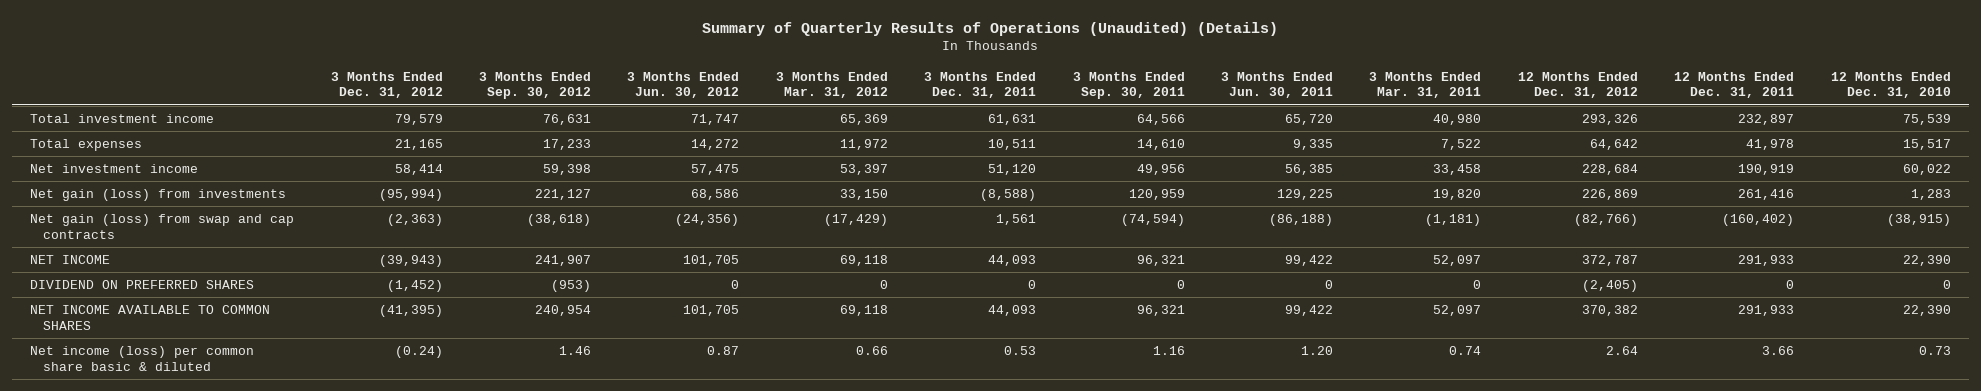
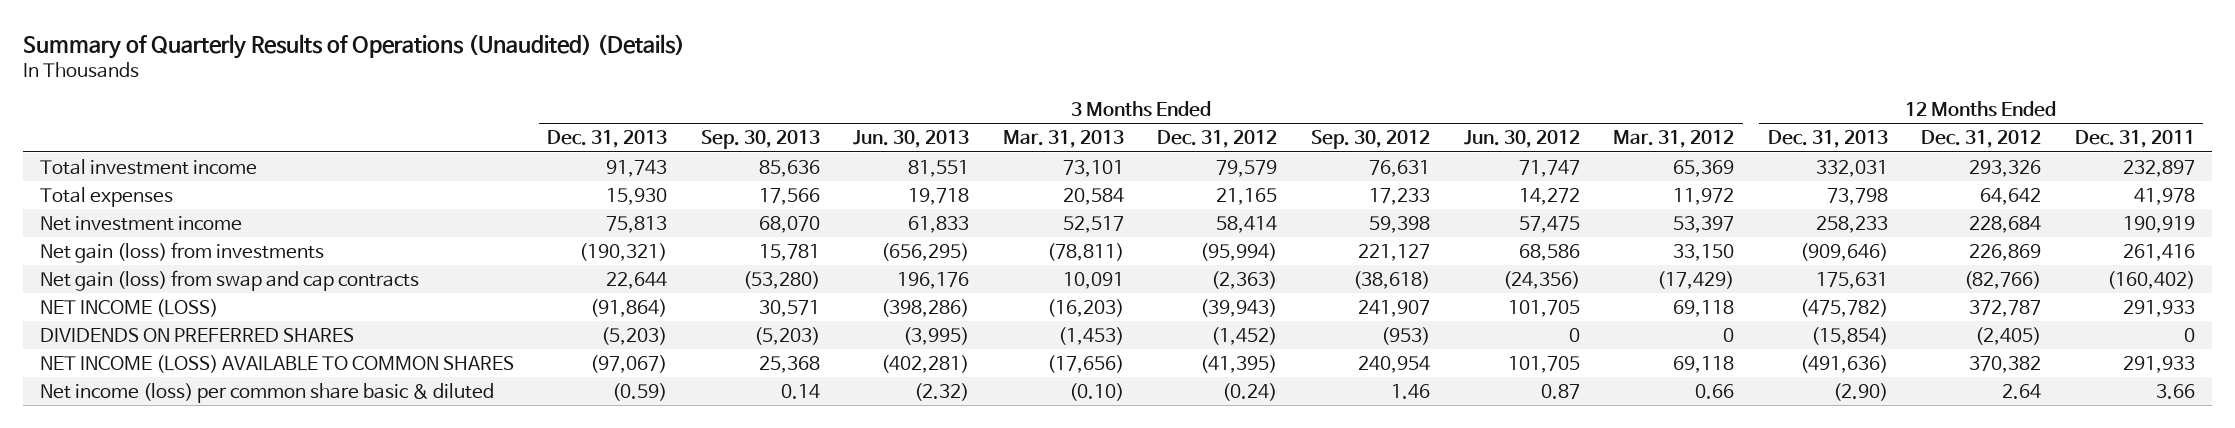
- | 3 Months Ended Dec. 31, 2012 | 3 Months Ended Sep. 30, 2012 | 3 Months Ended Jun. 30, 2012 | 3 Months Ended Mar. 31, 2012 | 3 Months Ended Dec. 31, 2011 | 3 Months Ended Sep. 30, 2011 | 3 Months Ended Jun. 30, 2011 | 3 Months Ended Mar. 31, 2011 | 12 Months Ended Dec. 31, 2012 | 12 Months Ended Dec. 31, 2011 | 12 Months Ended Dec. 31, 2010
+ | 3 Months Ended Dec. 31, 2013 | 3 Months Ended Sep. 30, 2013 | 3 Months Ended Jun. 30, 2013 | 3 Months Ended Mar. 31, 2013 | 3 Months Ended Dec. 31, 2012 | 3 Months Ended Sep. 30, 2012 | 3 Months Ended Jun. 30, 2012 | 3 Months Ended Mar. 31, 2012 | 12 Months Ended Dec. 31, 2013 | 12 Months Ended Dec. 31, 2012 | 12 Months Ended Dec. 31, 2011
- NET INCOME | (39,943) | 241,907 | 101,705 | 69,118 | 44,093 | 96,321 | 99,422 | 52,097 | 372,787 | 291,933 | 22,390
- DIVIDEND ON PREFERRED SHARES | (1,452) | (953) | 0 | 0 | 0 | 0 | 0 | 0 | (2,405) | 0 | 0
- NET INCOME AVAILABLE TO COMMON SHARES | (41,395) | 240,954 | 101,705 | 69,118 | 44,093 | 96,321 | 99,422 | 52,097 | 370,382 | 291,933 | 22,390
+ NET INCOME (LOSS) | (91,864) | 30,571 | (398,286) | (16,203) | (39,943) | 241,907 | 101,705 | 69,118 | (475,782) | 372,787 | 291,933
+ DIVIDENDS ON PREFERRED SHARES | (5,203) | (5,203) | (3,995) | (1,453) | (1,452) | (953) | 0 | 0 | (15,854) | (2,405) | 0
+ NET INCOME (LOSS) AVAILABLE TO COMMON SHARES | (97,067) | 25,368 | (402,281) | (17,656) | (41,395) | 240,954 | 101,705 | 69,118 | (491,636) | 370,382 | 291,933

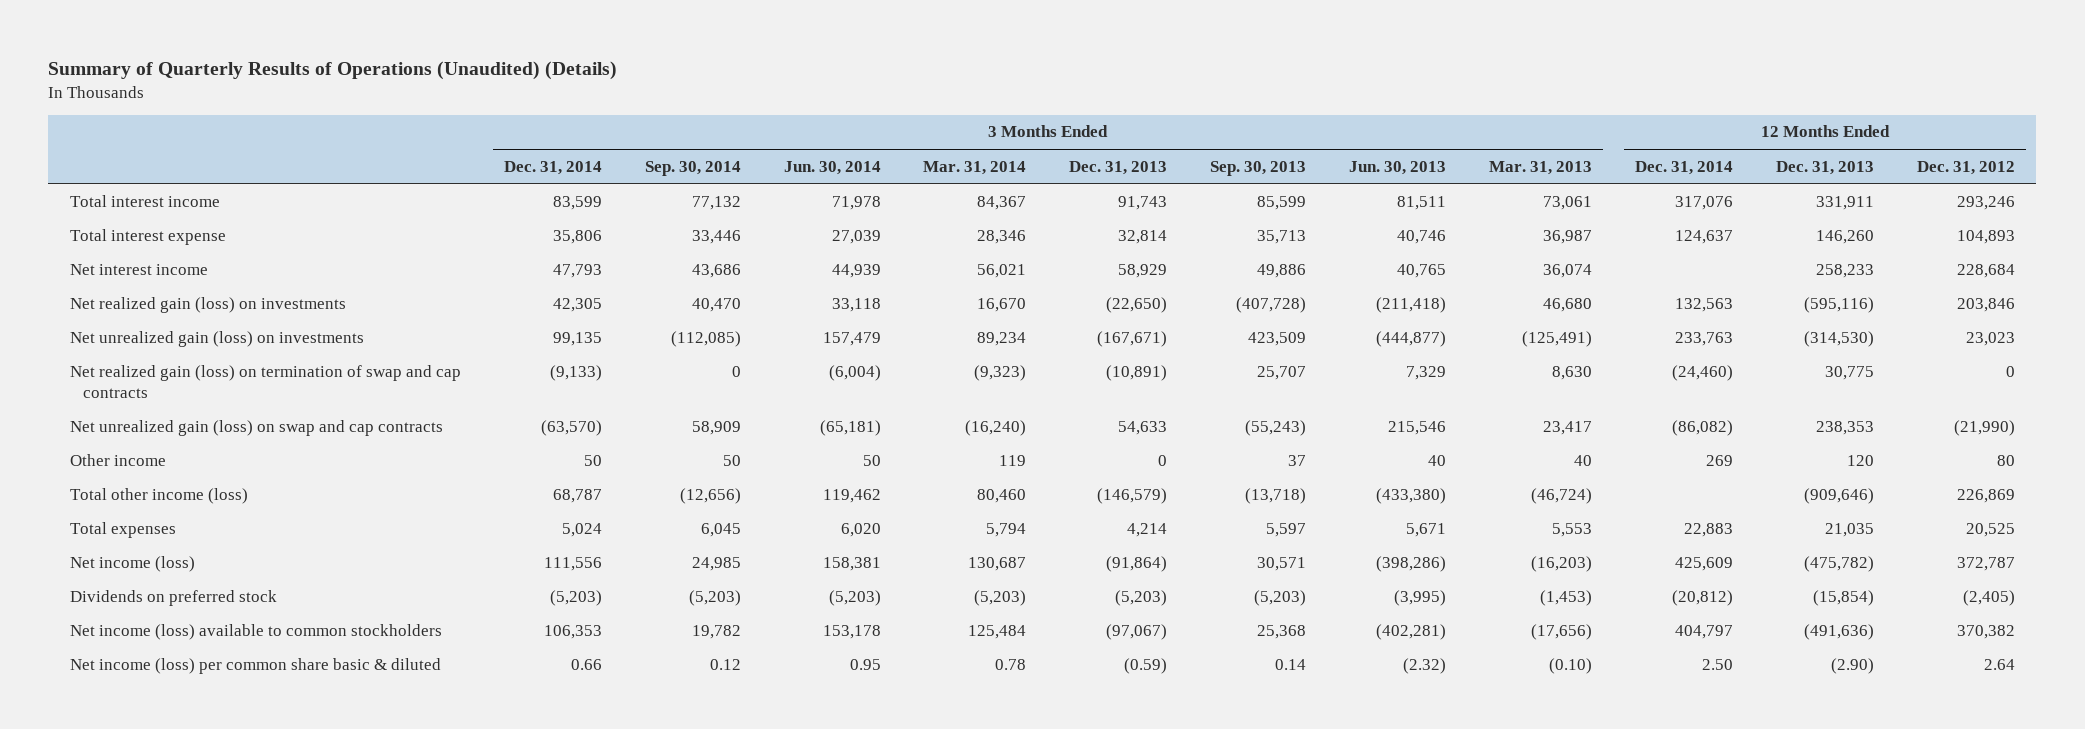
- | 3 Months Ended Dec. 31, 2013 | 3 Months Ended Sep. 30, 2013 | 3 Months Ended Jun. 30, 2013 | 3 Months Ended Mar. 31, 2013 | 3 Months Ended Dec. 31, 2012 | 3 Months Ended Sep. 30, 2012 | 3 Months Ended Jun. 30, 2012 | 3 Months Ended Mar. 31, 2012 | 12 Months Ended Dec. 31, 2013 | 12 Months Ended Dec. 31, 2012 | 12 Months Ended Dec. 31, 2011
+ | 3 Months Ended Dec. 31, 2014 | 3 Months Ended Sep. 30, 2014 | 3 Months Ended Jun. 30, 2014 | 3 Months Ended Mar. 31, 2014 | 3 Months Ended Dec. 31, 2013 | 3 Months Ended Sep. 30, 2013 | 3 Months Ended Jun. 30, 2013 | 3 Months Ended Mar. 31, 2013 | 12 Months Ended Dec. 31, 2014 | 12 Months Ended Dec. 31, 2013 | 12 Months Ended Dec. 31, 2012
- Total investment income | 91,743 | 85,636 | 81,551 | 73,101 | 79,579 | 76,631 | 71,747 | 65,369 | 332,031 | 293,326 | 232,897
- Total expenses | 15,930 | 17,566 | 19,718 | 20,584 | 21,165 | 17,233 | 14,272 | 11,972 | 73,798 | 64,642 | 41,978
- Net investment income | 75,813 | 68,070 | 61,833 | 52,517 | 58,414 | 59,398 | 57,475 | 53,397 | 258,233 | 228,684 | 190,919
- Net gain (loss) from investments | (190,321) | 15,781 | (656,295) | (78,811) | (95,994) | 221,127 | 68,586 | 33,150 | (909,646) | 226,869 | 261,416
- Net gain (loss) from swap and cap contracts | 22,644 | (53,280) | 196,176 | 10,091 | (2,363) | (38,618) | (24,356) | (17,429) | 175,631 | (82,766) | (160,402)
- NET INCOME (LOSS) | (91,864) | 30,571 | (398,286) | (16,203) | (39,943) | 241,907 | 101,705 | 69,118 | (475,782) | 372,787 | 291,933
- DIVIDENDS ON PREFERRED SHARES | (5,203) | (5,203) | (3,995) | (1,453) | (1,452) | (953) | 0 | 0 | (15,854) | (2,405) | 0
- NET INCOME (LOSS) AVAILABLE TO COMMON SHARES | (97,067) | 25,368 | (402,281) | (17,656) | (41,395) | 240,954 | 101,705 | 69,118 | (491,636) | 370,382 | 291,933
+ Total interest income | 83,599 | 77,132 | 71,978 | 84,367 | 91,743 | 85,599 | 81,511 | 73,061 | 317,076 | 331,911 | 293,246
+ Total interest expense | 35,806 | 33,446 | 27,039 | 28,346 | 32,814 | 35,713 | 40,746 | 36,987 | 124,637 | 146,260 | 104,893
+ Net interest income | 47,793 | 43,686 | 44,939 | 56,021 | 58,929 | 49,886 | 40,765 | 36,074 | | 258,233 | 228,684
+ Net realized gain (loss) on investments | 42,305 | 40,470 | 33,118 | 16,670 | (22,650) | (407,728) | (211,418) | 46,680 | 132,563 | (595,116) | 203,846
+ Net unrealized gain (loss) on investments | 99,135 | (112,085) | 157,479 | 89,234 | (167,671) | 423,509 | (444,877) | (125,491) | 233,763 | (314,530) | 23,023
+ Net realized gain (loss) on termination of swap and cap contracts | (9,133) | 0 | (6,004) | (9,323) | (10,891) | 25,707 | 7,329 | 8,630 | (24,460) | 30,775 | 0
+ Net unrealized gain (loss) on swap and cap contracts | (63,570) | 58,909 | (65,181) | (16,240) | 54,633 | (55,243) | 215,546 | 23,417 | (86,082) | 238,353 | (21,990)
+ Other income | 50 | 50 | 50 | 119 | 0 | 37 | 40 | 40 | 269 | 120 | 80
+ Total other income (loss) | 68,787 | (12,656) | 119,462 | 80,460 | (146,579) | (13,718) | (433,380) | (46,724) | | (909,646) | 226,869
+ Total expenses | 5,024 | 6,045 | 6,020 | 5,794 | 4,214 | 5,597 | 5,671 | 5,553 | 22,883 | 21,035 | 20,525
+ Net income (loss) | 111,556 | 24,985 | 158,381 | 130,687 | (91,864) | 30,571 | (398,286) | (16,203) | 425,609 | (475,782) | 372,787
+ Dividends on preferred stock | (5,203) | (5,203) | (5,203) | (5,203) | (5,203) | (5,203) | (3,995) | (1,453) | (20,812) | (15,854) | (2,405)
+ Net income (loss) available to common stockholders | 106,353 | 19,782 | 153,178 | 125,484 | (97,067) | 25,368 | (402,281) | (17,656) | 404,797 | (491,636) | 370,382

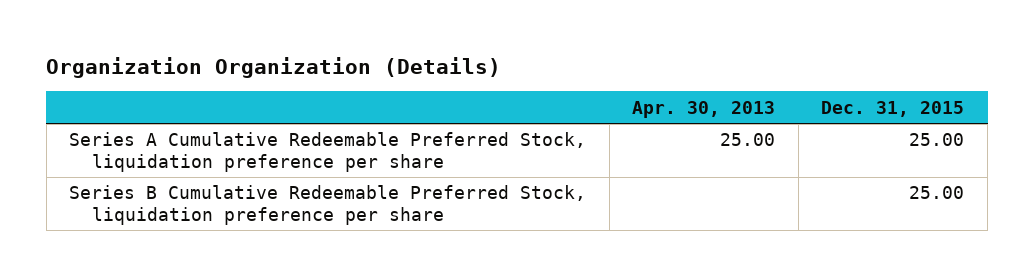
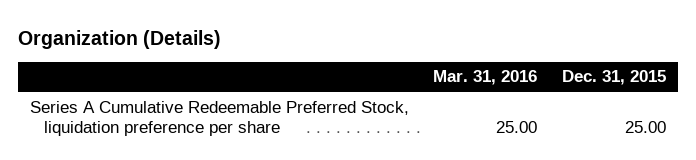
- Organization Organization (Details)
+ Organization (Details)
- | Apr. 30, 2013 | Dec. 31, 2015
+ | Mar. 31, 2016 | Dec. 31, 2015
- Series B Cumulative Redeemable Preferred Stock, liquidation preference per share | | 25.00

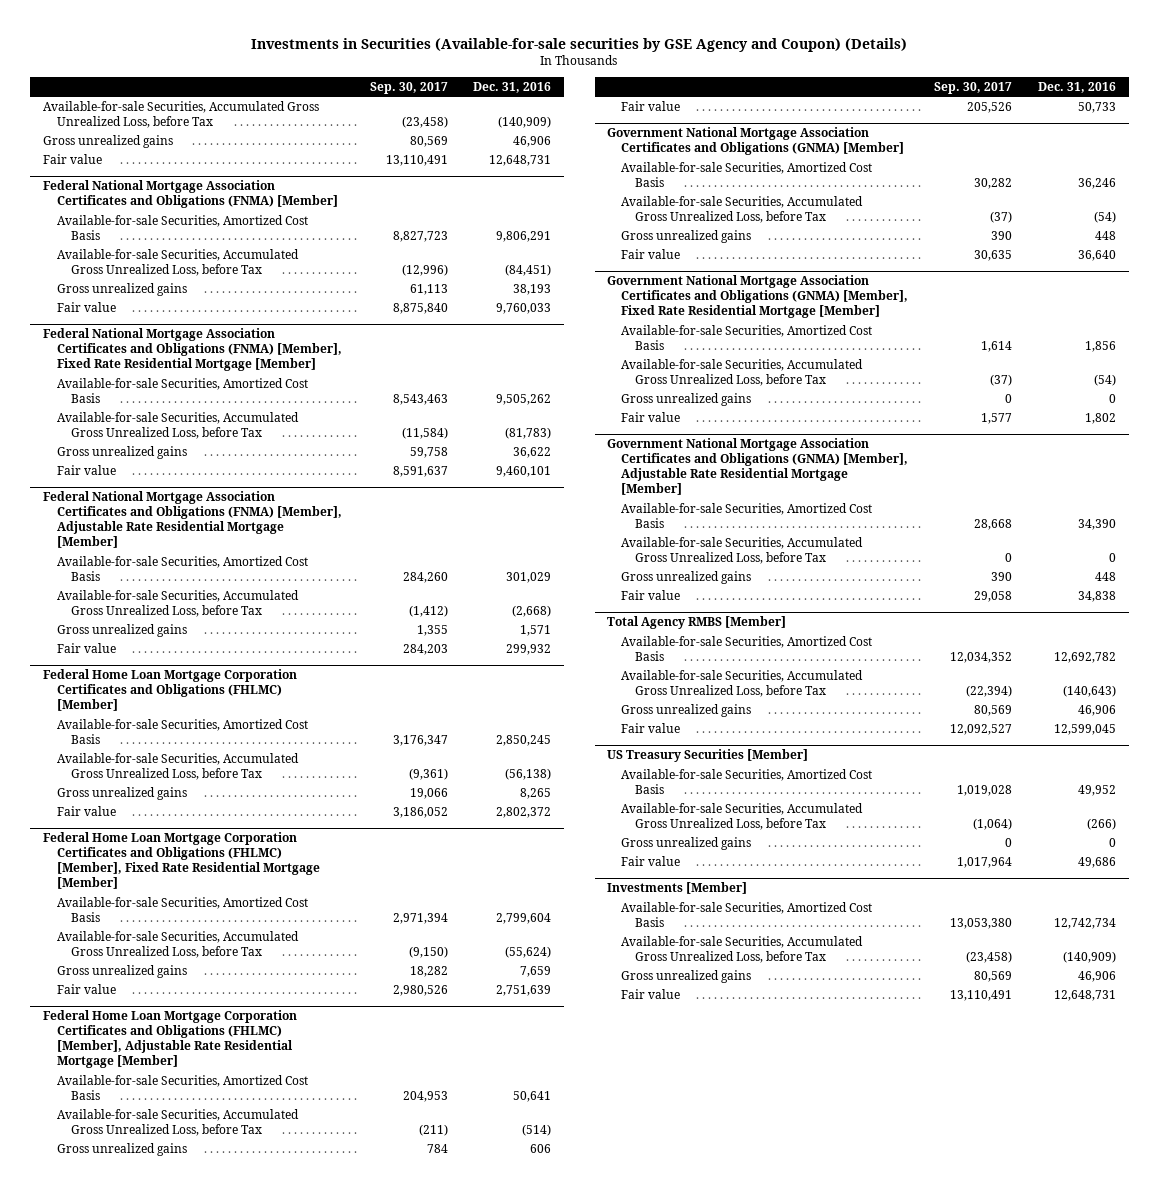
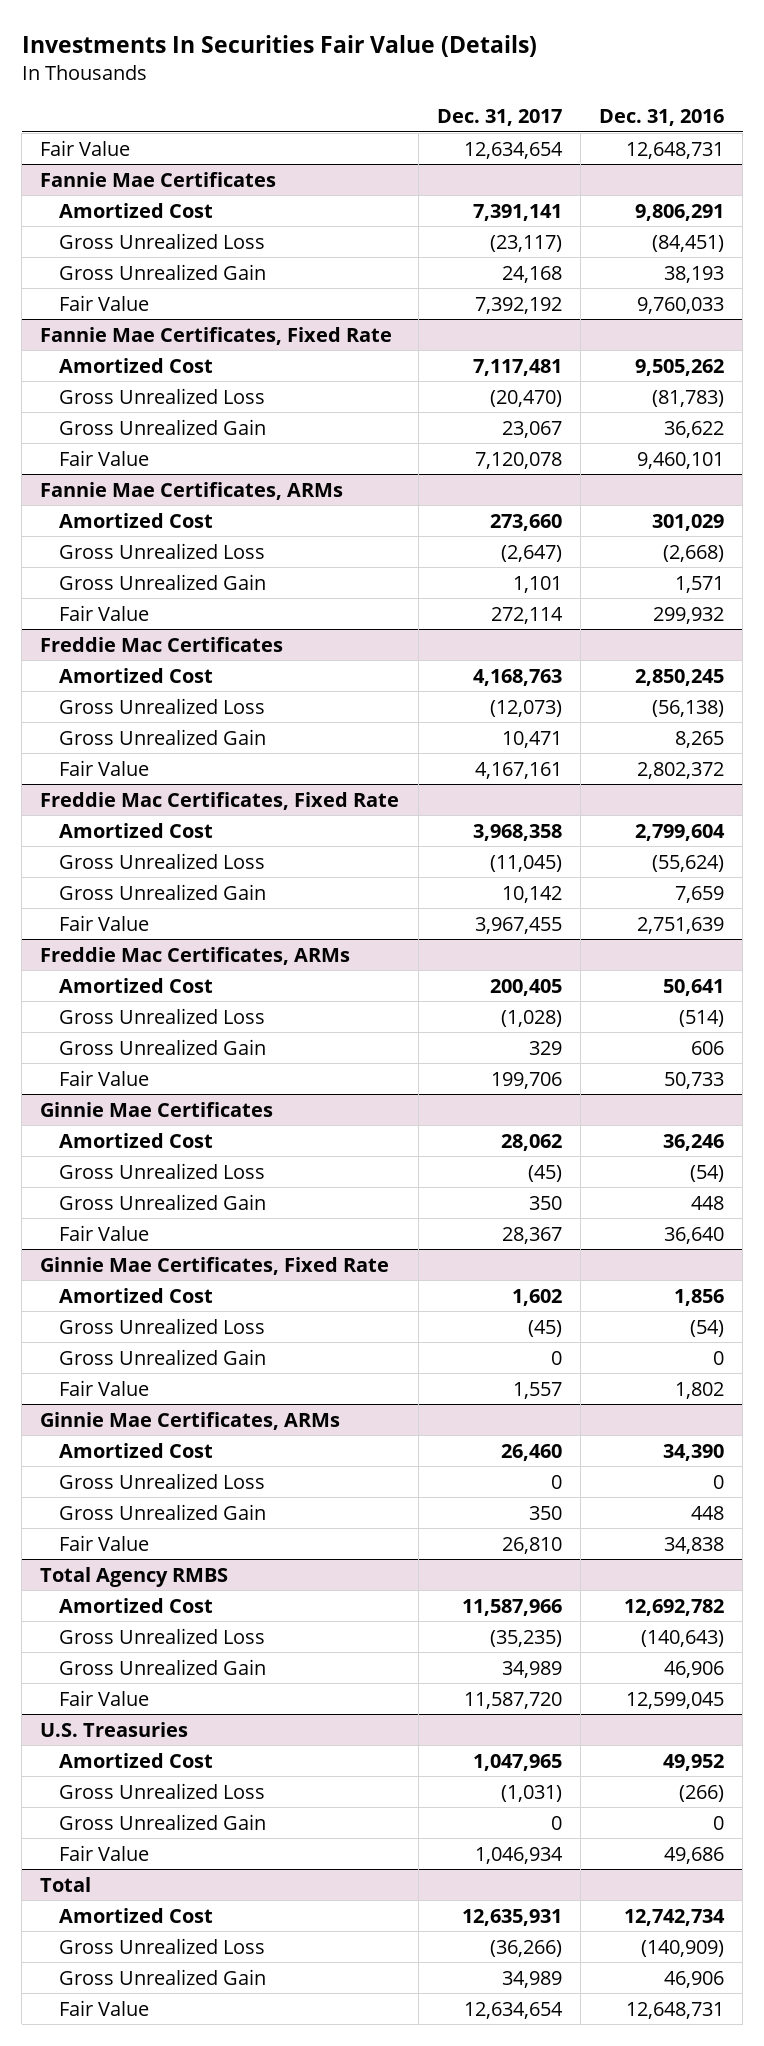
- Investments in Securities (Available-for-sale securities by GSE Agency and Coupon) (Details)
+ Investments In Securities Fair Value (Details)
- | Sep. 30, 2017 | Dec. 31, 2016
+ | Dec. 31, 2017 | Dec. 31, 2016
- Available-for-sale Securities, Accumulated Gross Unrealized Loss, before Tax | (23,458) | (140,909)
- Gross unrealized gains | 80,569 | 46,906
- Fair value | 13,110,491 | 12,648,731
- Federal National Mortgage Association Certificates and Obligations (FNMA) [Member]
- Available-for-sale Securities, Amortized Cost Basis | 8,827,723 | 9,806,291
- Available-for-sale Securities, Accumulated Gross Unrealized Loss, before Tax | (12,996) | (84,451)
- Gross unrealized gains | 61,113 | 38,193
- Fair value | 8,875,840 | 9,760,033
- Federal National Mortgage Association Certificates and Obligations (FNMA) [Member], Fixed Rate Residential Mortgage [Member]
- Available-for-sale Securities, Amortized Cost Basis | 8,543,463 | 9,505,262
- Available-for-sale Securities, Accumulated Gross Unrealized Loss, before Tax | (11,584) | (81,783)
- Gross unrealized gains | 59,758 | 36,622
- Fair value | 8,591,637 | 9,460,101
- Federal National Mortgage Association Certificates and Obligations (FNMA) [Member], Adjustable Rate Residential Mortgage [Member]
- Available-for-sale Securities, Amortized Cost Basis | 284,260 | 301,029
- Available-for-sale Securities, Accumulated Gross Unrealized Loss, before Tax | (1,412) | (2,668)
- Gross unrealized gains | 1,355 | 1,571
- Fair value | 284,203 | 299,932
- Federal Home Loan Mortgage Corporation Certificates and Obligations (FHLMC) [Member]
- Available-for-sale Securities, Amortized Cost Basis | 3,176,347 | 2,850,245
- Available-for-sale Securities, Accumulated Gross Unrealized Loss, before Tax | (9,361) | (56,138)
- Gross unrealized gains | 19,066 | 8,265
- Fair value | 3,186,052 | 2,802,372
- Federal Home Loan Mortgage Corporation Certificates and Obligations (FHLMC) [Member], Fixed Rate Residential Mortgage [Member]
- Available-for-sale Securities, Amortized Cost Basis | 2,971,394 | 2,799,604
- Available-for-sale Securities, Accumulated Gross Unrealized Loss, before Tax | (9,150) | (55,624)
- Gross unrealized gains | 18,282 | 7,659
- Fair value | 2,980,526 | 2,751,639
- Federal Home Loan Mortgage Corporation Certificates and Obligations (FHLMC) [Member], Adjustable Rate Residential Mortgage [Member]
- Available-for-sale Securities, Amortized Cost Basis | 204,953 | 50,641
- Available-for-sale Securities, Accumulated Gross Unrealized Loss, before Tax | (211) | (514)
- Gross unrealized gains | 784 | 606
- Fair value | 205,526 | 50,733
- Government National Mortgage Association Certificates and Obligations (GNMA) [Member]
- Available-for-sale Securities, Amortized Cost Basis | 30,282 | 36,246
- Available-for-sale Securities, Accumulated Gross Unrealized Loss, before Tax | (37) | (54)
- Gross unrealized gains | 390 | 448
- Fair value | 30,635 | 36,640
- Government National Mortgage Association Certificates and Obligations (GNMA) [Member], Fixed Rate Residential Mortgage [Member]
- Available-for-sale Securities, Amortized Cost Basis | 1,614 | 1,856
- Available-for-sale Securities, Accumulated Gross Unrealized Loss, before Tax | (37) | (54)
- Gross unrealized gains | 0 | 0
- Fair value | 1,577 | 1,802
- Government National Mortgage Association Certificates and Obligations (GNMA) [Member], Adjustable Rate Residential Mortgage [Member]
- Available-for-sale Securities, Amortized Cost Basis | 28,668 | 34,390
- Available-for-sale Securities, Accumulated Gross Unrealized Loss, before Tax | 0 | 0
- Gross unrealized gains | 390 | 448
- Fair value | 29,058 | 34,838
- Total Agency RMBS [Member]
- Available-for-sale Securities, Amortized Cost Basis | 12,034,352 | 12,692,782
- Available-for-sale Securities, Accumulated Gross Unrealized Loss, before Tax | (22,394) | (140,643)
- Gross unrealized gains | 80,569 | 46,906
- Fair value | 12,092,527 | 12,599,045
- US Treasury Securities [Member]
- Available-for-sale Securities, Amortized Cost Basis | 1,019,028 | 49,952
- Available-for-sale Securities, Accumulated Gross Unrealized Loss, before Tax | (1,064) | (266)
- Gross unrealized gains | 0 | 0
- Fair value | 1,017,964 | 49,686
- Investments [Member]
- Available-for-sale Securities, Amortized Cost Basis | 13,053,380 | 12,742,734
- Available-for-sale Securities, Accumulated Gross Unrealized Loss, before Tax | (23,458) | (140,909)
- Gross unrealized gains | 80,569 | 46,906
- Fair value | 13,110,491 | 12,648,731
+ Fair Value | 12,634,654 | 12,648,731
+ Fannie Mae Certificates
+ Amortized Cost | 7,391,141 | 9,806,291
+ Gross Unrealized Loss | (23,117) | (84,451)
+ Gross Unrealized Gain | 24,168 | 38,193
+ Fair Value | 7,392,192 | 9,760,033
+ Fannie Mae Certificates, Fixed Rate
+ Amortized Cost | 7,117,481 | 9,505,262
+ Gross Unrealized Loss | (20,470) | (81,783)
+ Gross Unrealized Gain | 23,067 | 36,622
+ Fair Value | 7,120,078 | 9,460,101
+ Fannie Mae Certificates, ARMs
+ Amortized Cost | 273,660 | 301,029
+ Gross Unrealized Loss | (2,647) | (2,668)
+ Gross Unrealized Gain | 1,101 | 1,571
+ Fair Value | 272,114 | 299,932
+ Freddie Mac Certificates
+ Amortized Cost | 4,168,763 | 2,850,245
+ Gross Unrealized Loss | (12,073) | (56,138)
+ Gross Unrealized Gain | 10,471 | 8,265
+ Fair Value | 4,167,161 | 2,802,372
+ Freddie Mac Certificates, Fixed Rate
+ Amortized Cost | 3,968,358 | 2,799,604
+ Gross Unrealized Loss | (11,045) | (55,624)
+ Gross Unrealized Gain | 10,142 | 7,659
+ Fair Value | 3,967,455 | 2,751,639
+ Freddie Mac Certificates, ARMs
+ Amortized Cost | 200,405 | 50,641
+ Gross Unrealized Loss | (1,028) | (514)
+ Gross Unrealized Gain | 329 | 606
+ Fair Value | 199,706 | 50,733
+ Ginnie Mae Certificates
+ Amortized Cost | 28,062 | 36,246
+ Gross Unrealized Loss | (45) | (54)
+ Gross Unrealized Gain | 350 | 448
+ Fair Value | 28,367 | 36,640
+ Ginnie Mae Certificates, Fixed Rate
+ Amortized Cost | 1,602 | 1,856
+ Gross Unrealized Loss | (45) | (54)
+ Gross Unrealized Gain | 0 | 0
+ Fair Value | 1,557 | 1,802
+ Ginnie Mae Certificates, ARMs
+ Amortized Cost | 26,460 | 34,390
+ Gross Unrealized Loss | 0 | 0
+ Gross Unrealized Gain | 350 | 448
+ Fair Value | 26,810 | 34,838
+ Total Agency RMBS
+ Amortized Cost | 11,587,966 | 12,692,782
+ Gross Unrealized Loss | (35,235) | (140,643)
+ Gross Unrealized Gain | 34,989 | 46,906
+ Fair Value | 11,587,720 | 12,599,045
+ U.S. Treasuries
+ Amortized Cost | 1,047,965 | 49,952
+ Gross Unrealized Loss | (1,031) | (266)
+ Gross Unrealized Gain | 0 | 0
+ Fair Value | 1,046,934 | 49,686
+ Total
+ Amortized Cost | 12,635,931 | 12,742,734
+ Gross Unrealized Loss | (36,266) | (140,909)
+ Gross Unrealized Gain | 34,989 | 46,906
+ Fair Value | 12,634,654 | 12,648,731

